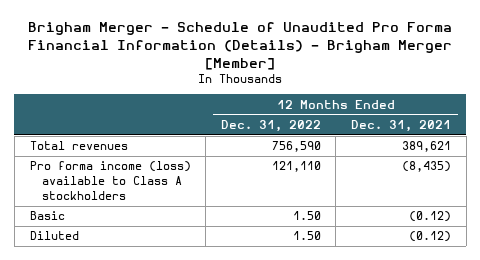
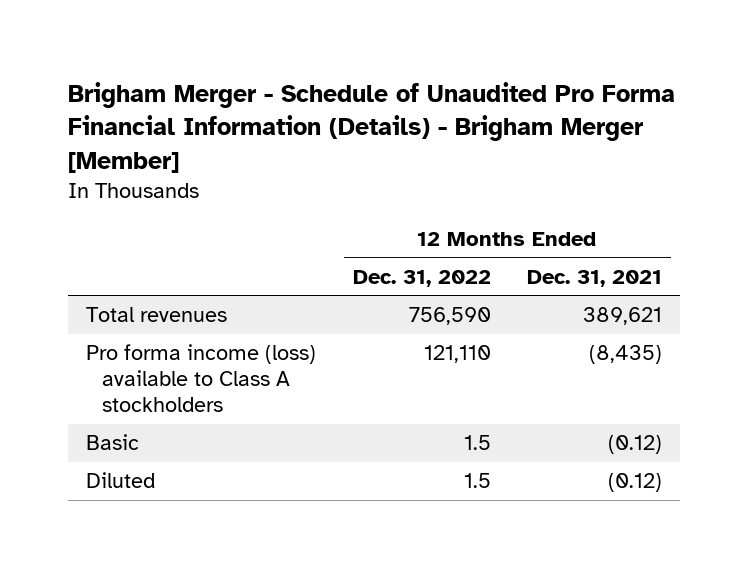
- Basic | 1.50 | (0.12)
- Diluted | 1.50 | (0.12)
+ Basic | 1.5 | (0.12)
+ Diluted | 1.5 | (0.12)

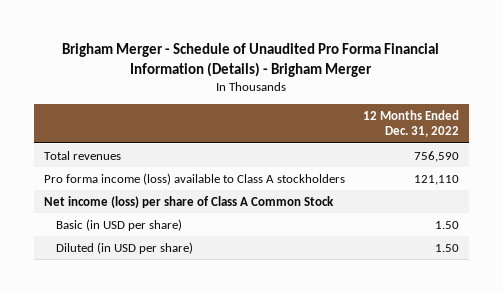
- Brigham Merger - Schedule of Unaudited Pro Forma Financial Information (Details) - Brigham Merger [Member]
+ Brigham Merger - Schedule of Unaudited Pro Forma Financial Information (Details) - Brigham Merger
- | 12 Months Ended Dec. 31, 2022 | 12 Months Ended Dec. 31, 2021
+ | 12 Months Ended Dec. 31, 2022
- Basic | 1.5 | (0.12)
- Diluted | 1.5 | (0.12)
+ Net income (loss) per share of Class A Common Stock
+ Basic (in USD per share) | 1.50
+ Diluted (in USD per share) | 1.50

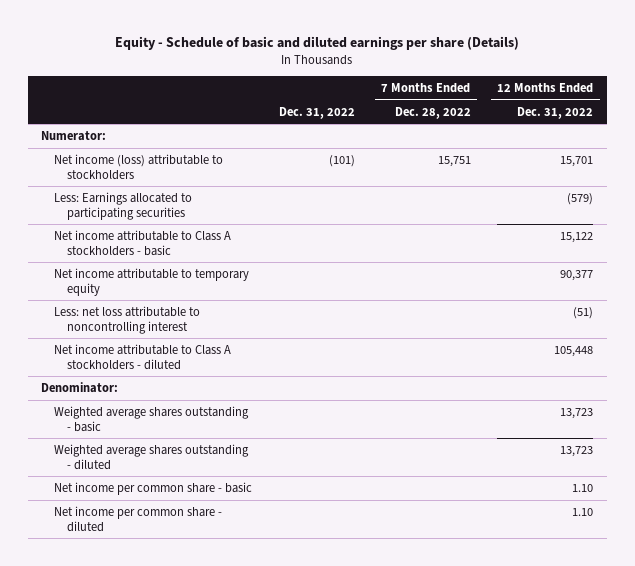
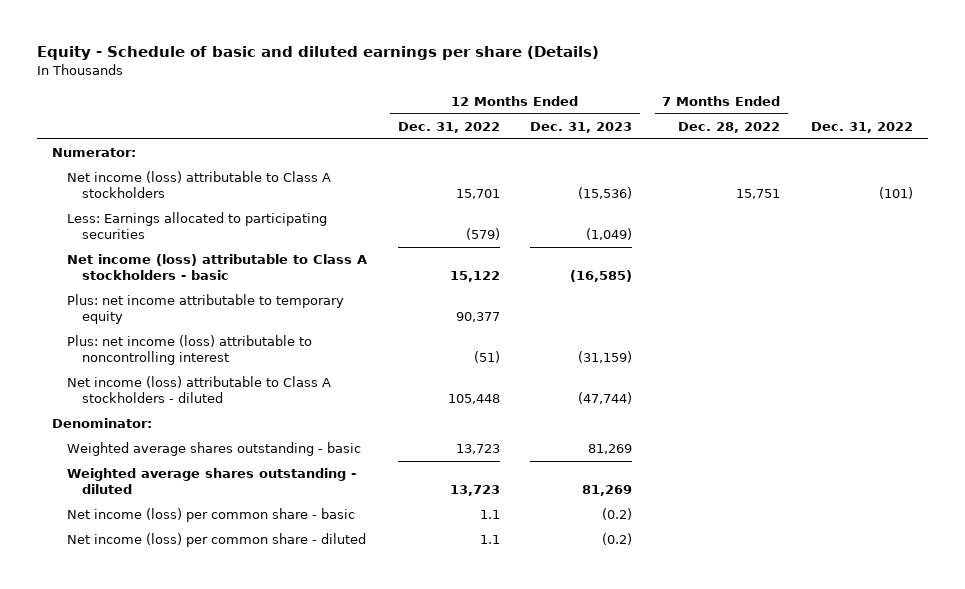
- | Dec. 31, 2022 | 7 Months Ended Dec. 28, 2022 | 12 Months Ended Dec. 31, 2022
+ | 12 Months Ended Dec. 31, 2022 | 12 Months Ended Dec. 31, 2023 | 7 Months Ended Dec. 28, 2022 | Dec. 31, 2022
- Net income (loss) attributable to stockholders | (101) | 15,751 | 15,701
+ Net income (loss) attributable to Class A stockholders | 15,701 | (15,536) | 15,751 | (101)
- Net income attributable to Class A stockholders - basic | | | 15,122
- Net income attributable to temporary equity | | | 90,377
- Less: net loss attributable to noncontrolling interest | | | (51)
- Net income attributable to Class A stockholders - diluted | | | 105,448
+ Net income (loss) attributable to Class A stockholders - basic | 15,122 | (16,585) | |
+ Plus: net income attributable to temporary equity | 90,377 | | |
+ Plus: net income (loss) attributable to noncontrolling interest | (51) | (31,159) | |
+ Net income (loss) attributable to Class A stockholders - diluted | 105,448 | (47,744) | |
- Net income per common share - basic | | | 1.10
- Net income per common share - diluted | | | 1.10
+ Net income (loss) per common share - basic | 1.1 | (0.2) | |
+ Net income (loss) per common share - diluted | 1.1 | (0.2) | |

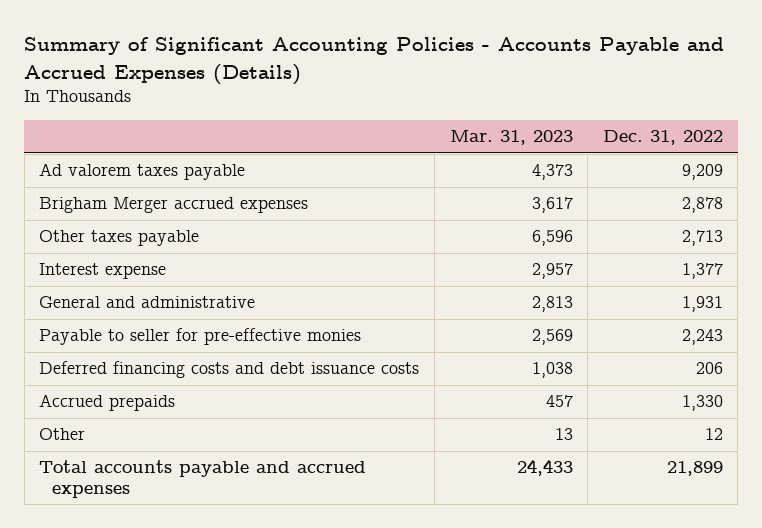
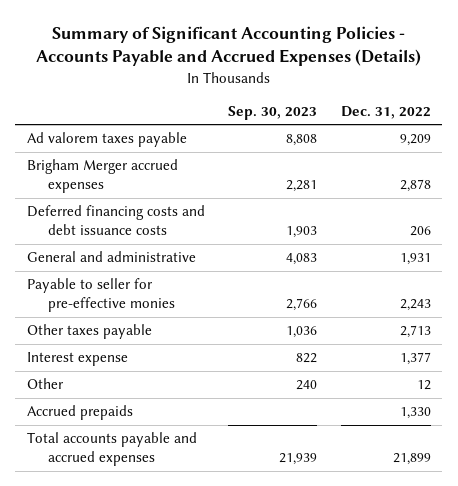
- | Mar. 31, 2023 | Dec. 31, 2022
+ | Sep. 30, 2023 | Dec. 31, 2022
moved up: Deferred financing costs and debt issuance costs | 1,903 | 206
moved down: Other taxes payable | 1,036 | 2,713
moved down: Interest expense | 822 | 1,377
moved down: Accrued prepaids | | 1,330

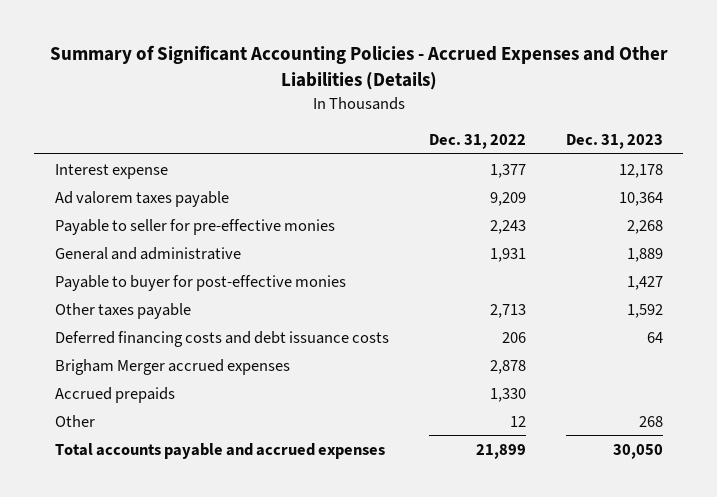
- Summary of Significant Accounting Policies - Accounts Payable and Accrued Expenses (Details)
+ Summary of Significant Accounting Policies - Accrued Expenses and Other Liabilities (Details)
- | Sep. 30, 2023 | Dec. 31, 2022
+ | Dec. 31, 2022 | Dec. 31, 2023
moved up: Interest expense | 1,377 | 12,178
moved down: General and administrative | 1,931 | 1,889
+ Payable to buyer for post-effective monies | | 1,427
moved down: Deferred financing costs and debt issuance costs | 206 | 64
moved down: Brigham Merger accrued expenses | 2,878 |
moved down: Other | 12 | 268

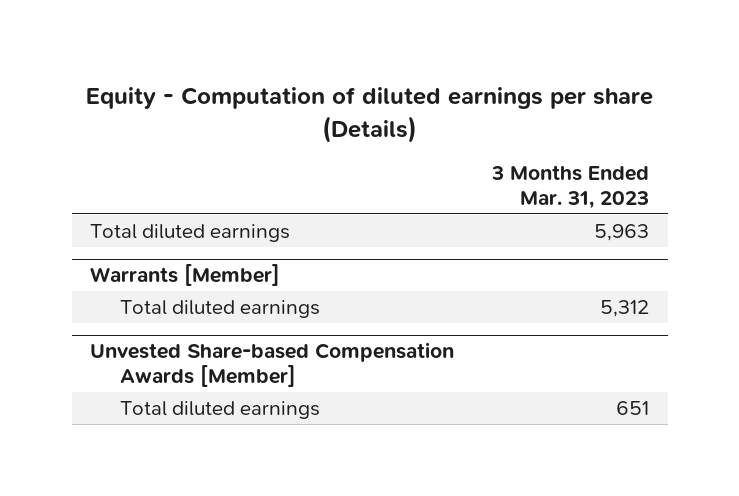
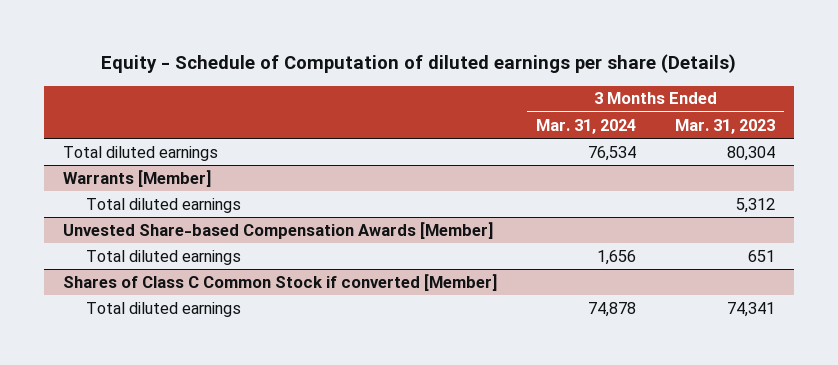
- Equity - Computation of diluted earnings per share (Details)
+ Equity - Schedule of Computation of diluted earnings per share (Details)
- | 3 Months Ended Mar. 31, 2023
+ | 3 Months Ended Mar. 31, 2024 | 3 Months Ended Mar. 31, 2023
- Total diluted earnings | 5,963
+ Total diluted earnings | 76,534 | 80,304
+ Shares of Class C Common Stock if converted [Member]
+ Total diluted earnings | 74,878 | 74,341

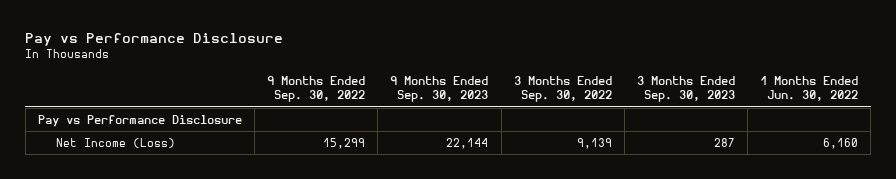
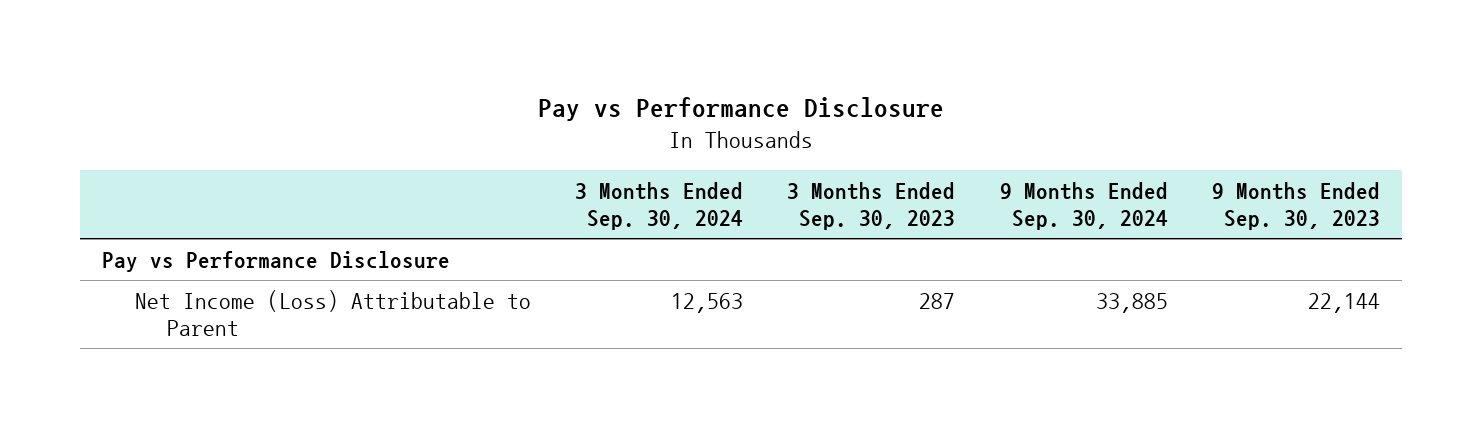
- | 9 Months Ended Sep. 30, 2022 | 9 Months Ended Sep. 30, 2023 | 3 Months Ended Sep. 30, 2022 | 3 Months Ended Sep. 30, 2023 | 1 Months Ended Jun. 30, 2022
+ | 3 Months Ended Sep. 30, 2024 | 3 Months Ended Sep. 30, 2023 | 9 Months Ended Sep. 30, 2024 | 9 Months Ended Sep. 30, 2023
- Net Income (Loss) | 15,299 | 22,144 | 9,139 | 287 | 6,160
+ Net Income (Loss) Attributable to Parent | 12,563 | 287 | 33,885 | 22,144

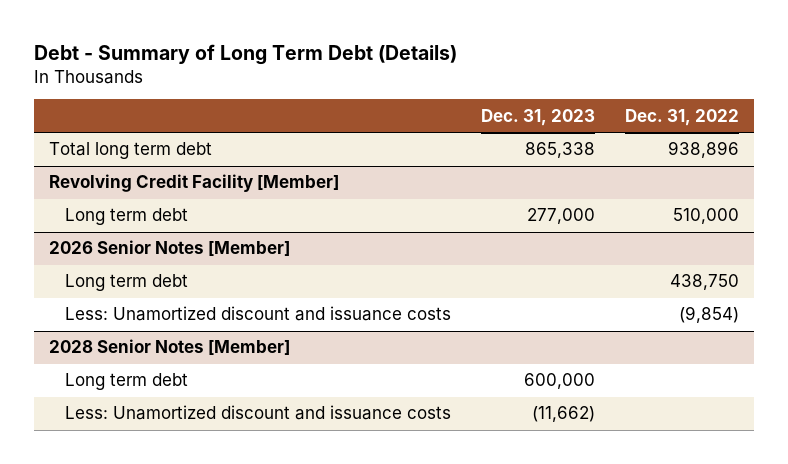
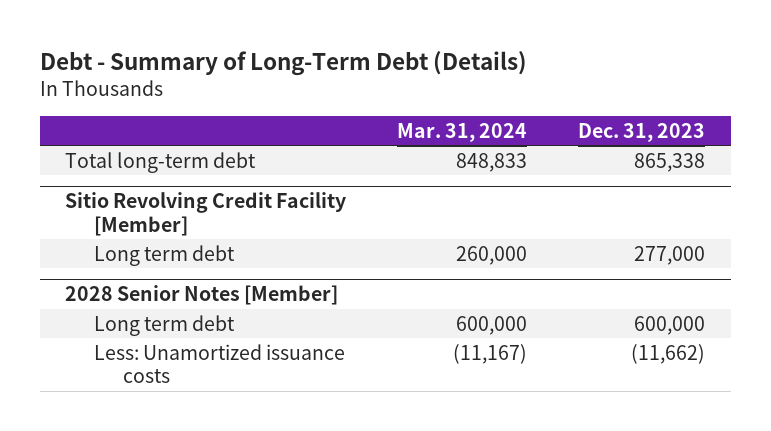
- Debt - Summary of Long Term Debt (Details)
+ Debt - Summary of Long-Term Debt (Details)
- | Dec. 31, 2023 | Dec. 31, 2022
+ | Mar. 31, 2024 | Dec. 31, 2023
- Total long term debt | 865,338 | 938,896
- Revolving Credit Facility [Member]
+ Total long-term debt | 848,833 | 865,338
+ Sitio Revolving Credit Facility [Member]
- 2026 Senior Notes [Member]
- Long term debt | | 438,750
- Less: Unamortized discount and issuance costs | | (9,854)
@ 2028 Senior Notes [Member]
- Less: Unamortized discount and issuance costs | (11,662) |
+ Less: Unamortized issuance costs | (11,167) | (11,662)

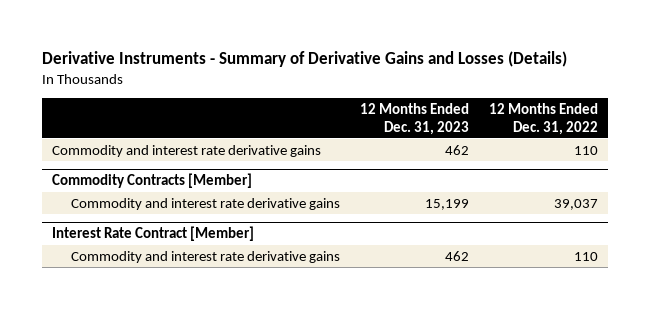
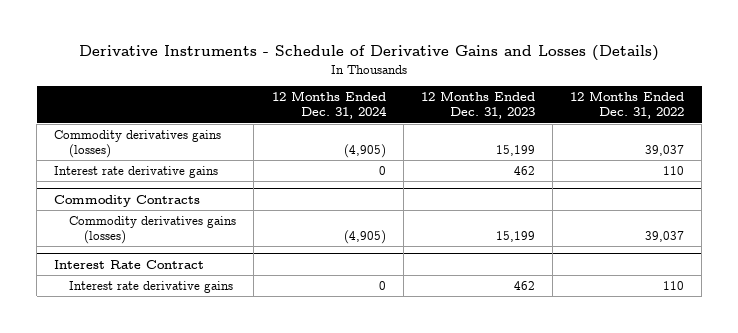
- Derivative Instruments - Summary of Derivative Gains and Losses (Details)
+ Derivative Instruments - Schedule of Derivative Gains and Losses (Details)
- | 12 Months Ended Dec. 31, 2023 | 12 Months Ended Dec. 31, 2022
+ | 12 Months Ended Dec. 31, 2024 | 12 Months Ended Dec. 31, 2023 | 12 Months Ended Dec. 31, 2022
- Commodity and interest rate derivative gains | 462 | 110
- Commodity Contracts [Member]
- Commodity and interest rate derivative gains | 15,199 | 39,037
- Interest Rate Contract [Member]
- Commodity and interest rate derivative gains | 462 | 110
+ Commodity derivatives gains (losses) | (4,905) | 15,199 | 39,037
+ Interest rate derivative gains | 0 | 462 | 110
+ Commodity Contracts
+ Commodity derivatives gains (losses) | (4,905) | 15,199 | 39,037
+ Interest Rate Contract
+ Interest rate derivative gains | 0 | 462 | 110

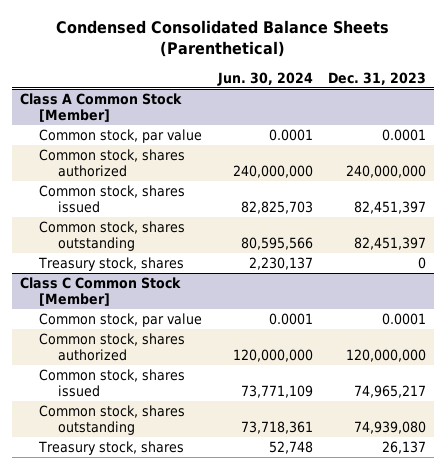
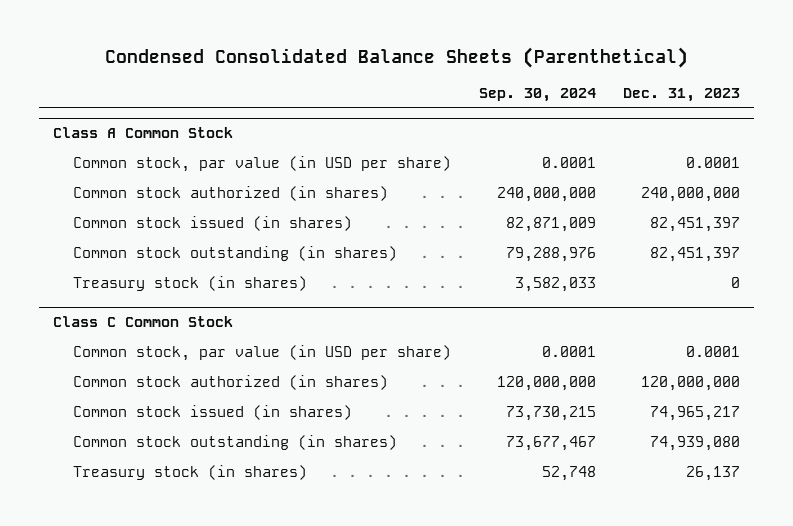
- | Jun. 30, 2024 | Dec. 31, 2023
+ | Sep. 30, 2024 | Dec. 31, 2023
- Class A Common Stock [Member]
- Common stock, par value | 0.0001 | 0.0001
- Common stock, shares authorized | 240,000,000 | 240,000,000
- Common stock, shares issued | 82,825,703 | 82,451,397
- Common stock, shares outstanding | 80,595,566 | 82,451,397
- Treasury stock, shares | 2,230,137 | 0
- Class C Common Stock [Member]
- Common stock, par value | 0.0001 | 0.0001
- Common stock, shares authorized | 120,000,000 | 120,000,000
- Common stock, shares issued | 73,771,109 | 74,965,217
- Common stock, shares outstanding | 73,718,361 | 74,939,080
- Treasury stock, shares | 52,748 | 26,137
+ Class A Common Stock
+ Common stock, par value (in USD per share) | 0.0001 | 0.0001
+ Common stock authorized (in shares) | 240,000,000 | 240,000,000
+ Common stock issued (in shares) | 82,871,009 | 82,451,397
+ Common stock outstanding (in shares) | 79,288,976 | 82,451,397
+ Treasury stock (in shares) | 3,582,033 | 0
+ Class C Common Stock
+ Common stock, par value (in USD per share) | 0.0001 | 0.0001
+ Common stock authorized (in shares) | 120,000,000 | 120,000,000
+ Common stock issued (in shares) | 73,730,215 | 74,965,217
+ Common stock outstanding (in shares) | 73,677,467 | 74,939,080
+ Treasury stock (in shares) | 52,748 | 26,137

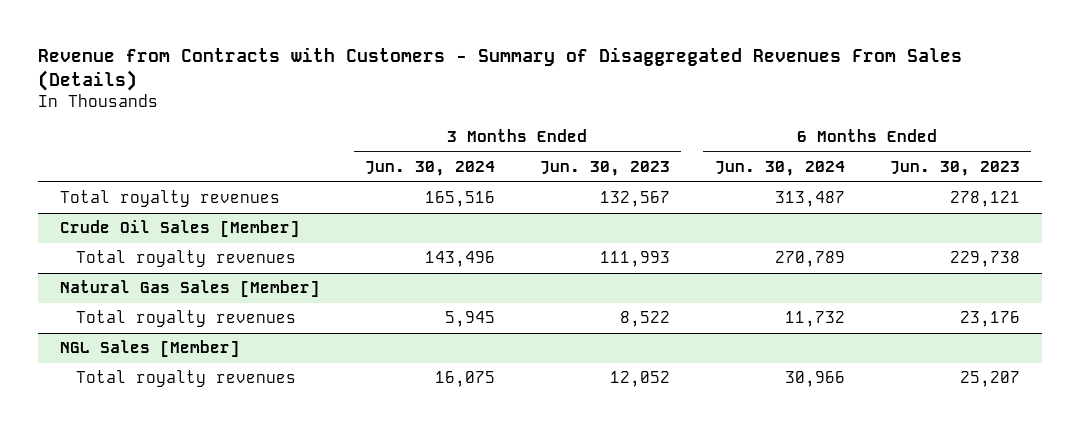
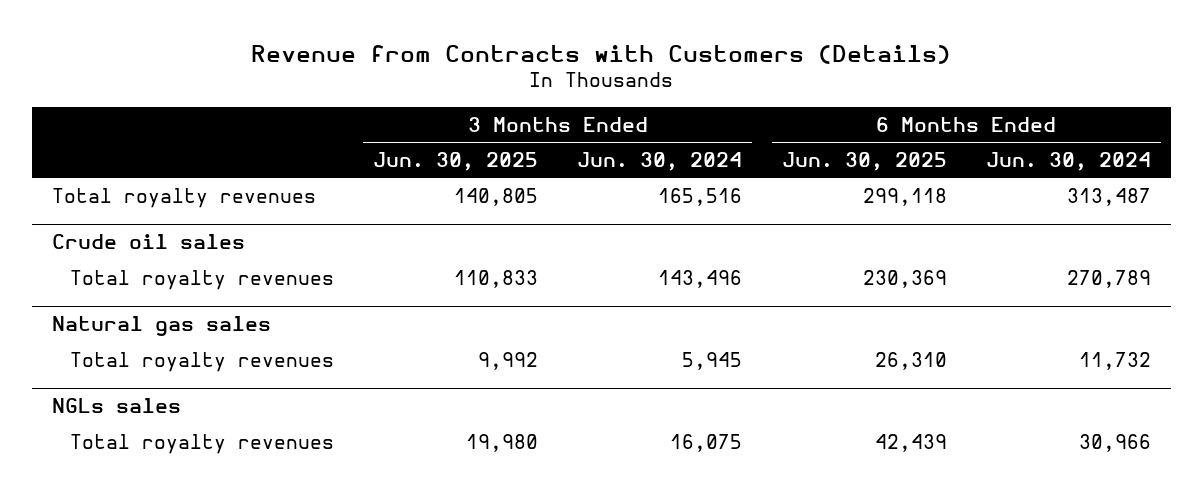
- Revenue from Contracts with Customers - Summary of Disaggregated Revenues From Sales (Details)
+ Revenue from Contracts with Customers (Details)
- | 3 Months Ended Jun. 30, 2024 | 3 Months Ended Jun. 30, 2023 | 6 Months Ended Jun. 30, 2024 | 6 Months Ended Jun. 30, 2023
+ | 3 Months Ended Jun. 30, 2025 | 3 Months Ended Jun. 30, 2024 | 6 Months Ended Jun. 30, 2025 | 6 Months Ended Jun. 30, 2024
- Crude Oil Sales [Member]
+ Crude oil sales
- Natural Gas Sales [Member]
+ Natural gas sales
- NGL Sales [Member]
+ NGLs sales

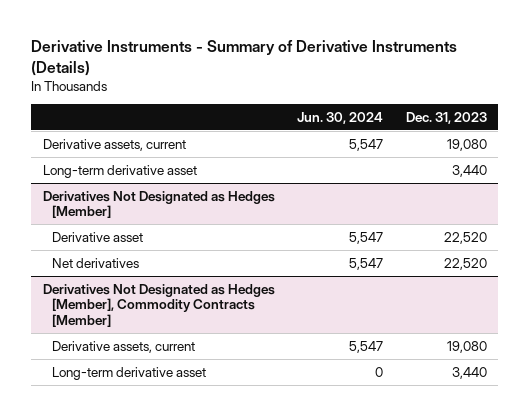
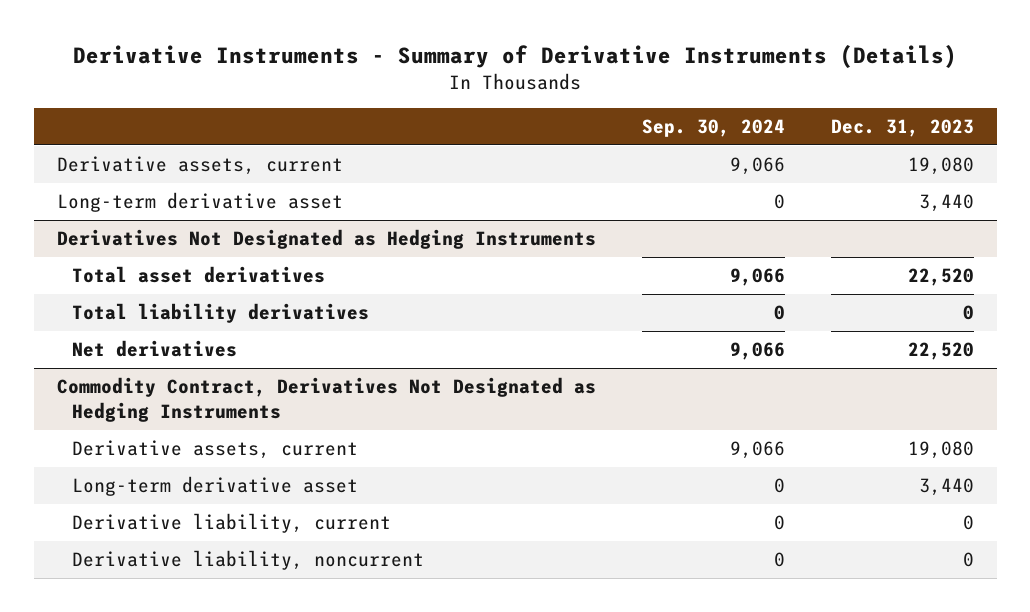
- | Jun. 30, 2024 | Dec. 31, 2023
+ | Sep. 30, 2024 | Dec. 31, 2023
- Derivatives Not Designated as Hedges [Member]
- Derivative asset | 5,547 | 22,520
+ Derivatives Not Designated as Hedging Instruments
+ Total asset derivatives | 9,066 | 22,520
+ Total liability derivatives | 0 | 0
- Derivatives Not Designated as Hedges [Member], Commodity Contracts [Member]
+ Commodity Contract, Derivatives Not Designated as Hedging Instruments
+ Derivative liability, current | 0 | 0
+ Derivative liability, noncurrent | 0 | 0

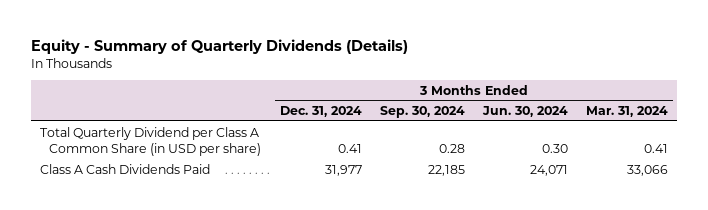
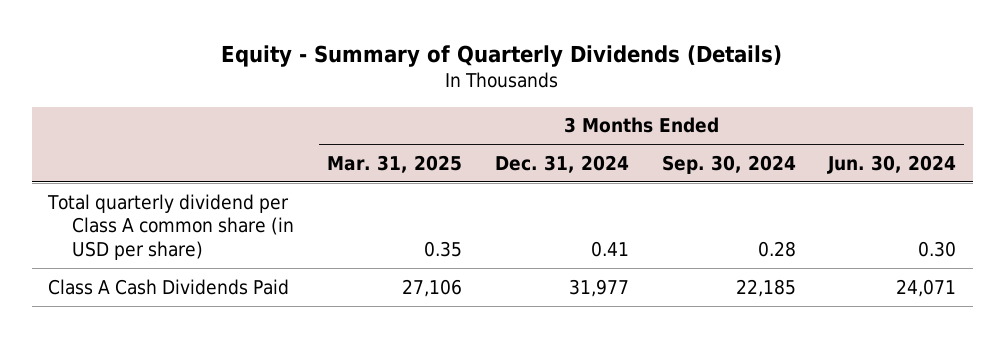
- | 3 Months Ended Dec. 31, 2024 | 3 Months Ended Sep. 30, 2024 | 3 Months Ended Jun. 30, 2024 | 3 Months Ended Mar. 31, 2024
+ | 3 Months Ended Mar. 31, 2025 | 3 Months Ended Dec. 31, 2024 | 3 Months Ended Sep. 30, 2024 | 3 Months Ended Jun. 30, 2024
- Total Quarterly Dividend per Class A Common Share (in USD per share) | 0.41 | 0.28 | 0.30 | 0.41
+ Total quarterly dividend per Class A common share (in USD per share) | 0.35 | 0.41 | 0.28 | 0.30

